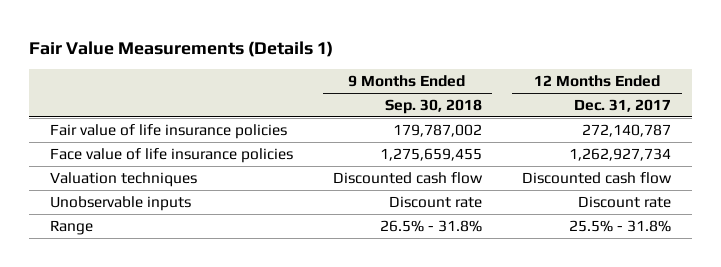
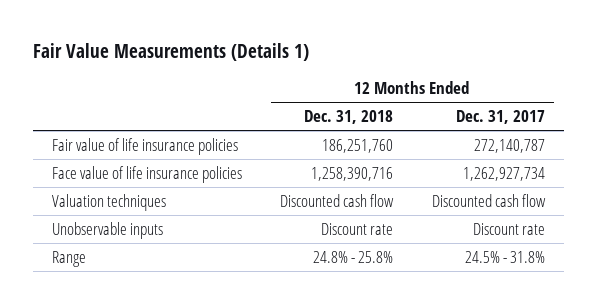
- | 9 Months Ended Sep. 30, 2018 | 12 Months Ended Dec. 31, 2017
+ | 12 Months Ended Dec. 31, 2018 | 12 Months Ended Dec. 31, 2017
- Range | 26.5% - 31.8% | 25.5% - 31.8%
+ Range | 24.8% - 25.8% | 24.5% - 31.8%

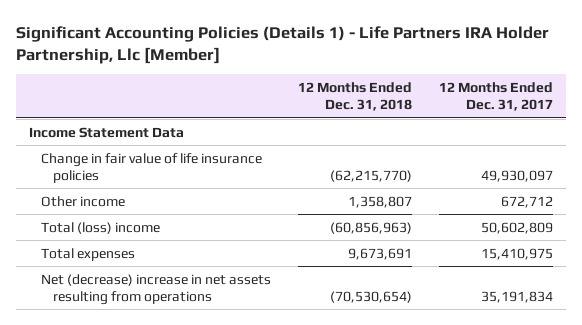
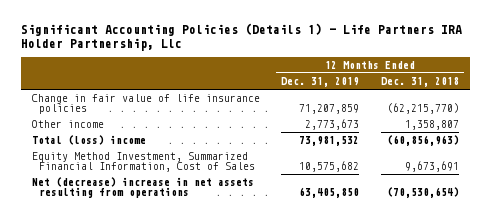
- Significant Accounting Policies (Details 1) - Life Partners IRA Holder Partnership, Llc [Member]
+ Significant Accounting Policies (Details 1) - Life Partners IRA Holder Partnership, Llc
- | 12 Months Ended Dec. 31, 2018 | 12 Months Ended Dec. 31, 2017
+ | 12 Months Ended Dec. 31, 2019 | 12 Months Ended Dec. 31, 2018
- Income Statement Data
- Total expenses | 9,673,691 | 15,410,975
+ Equity Method Investment, Summarized Financial Information, Cost of Sales | 10,575,682 | 9,673,691

